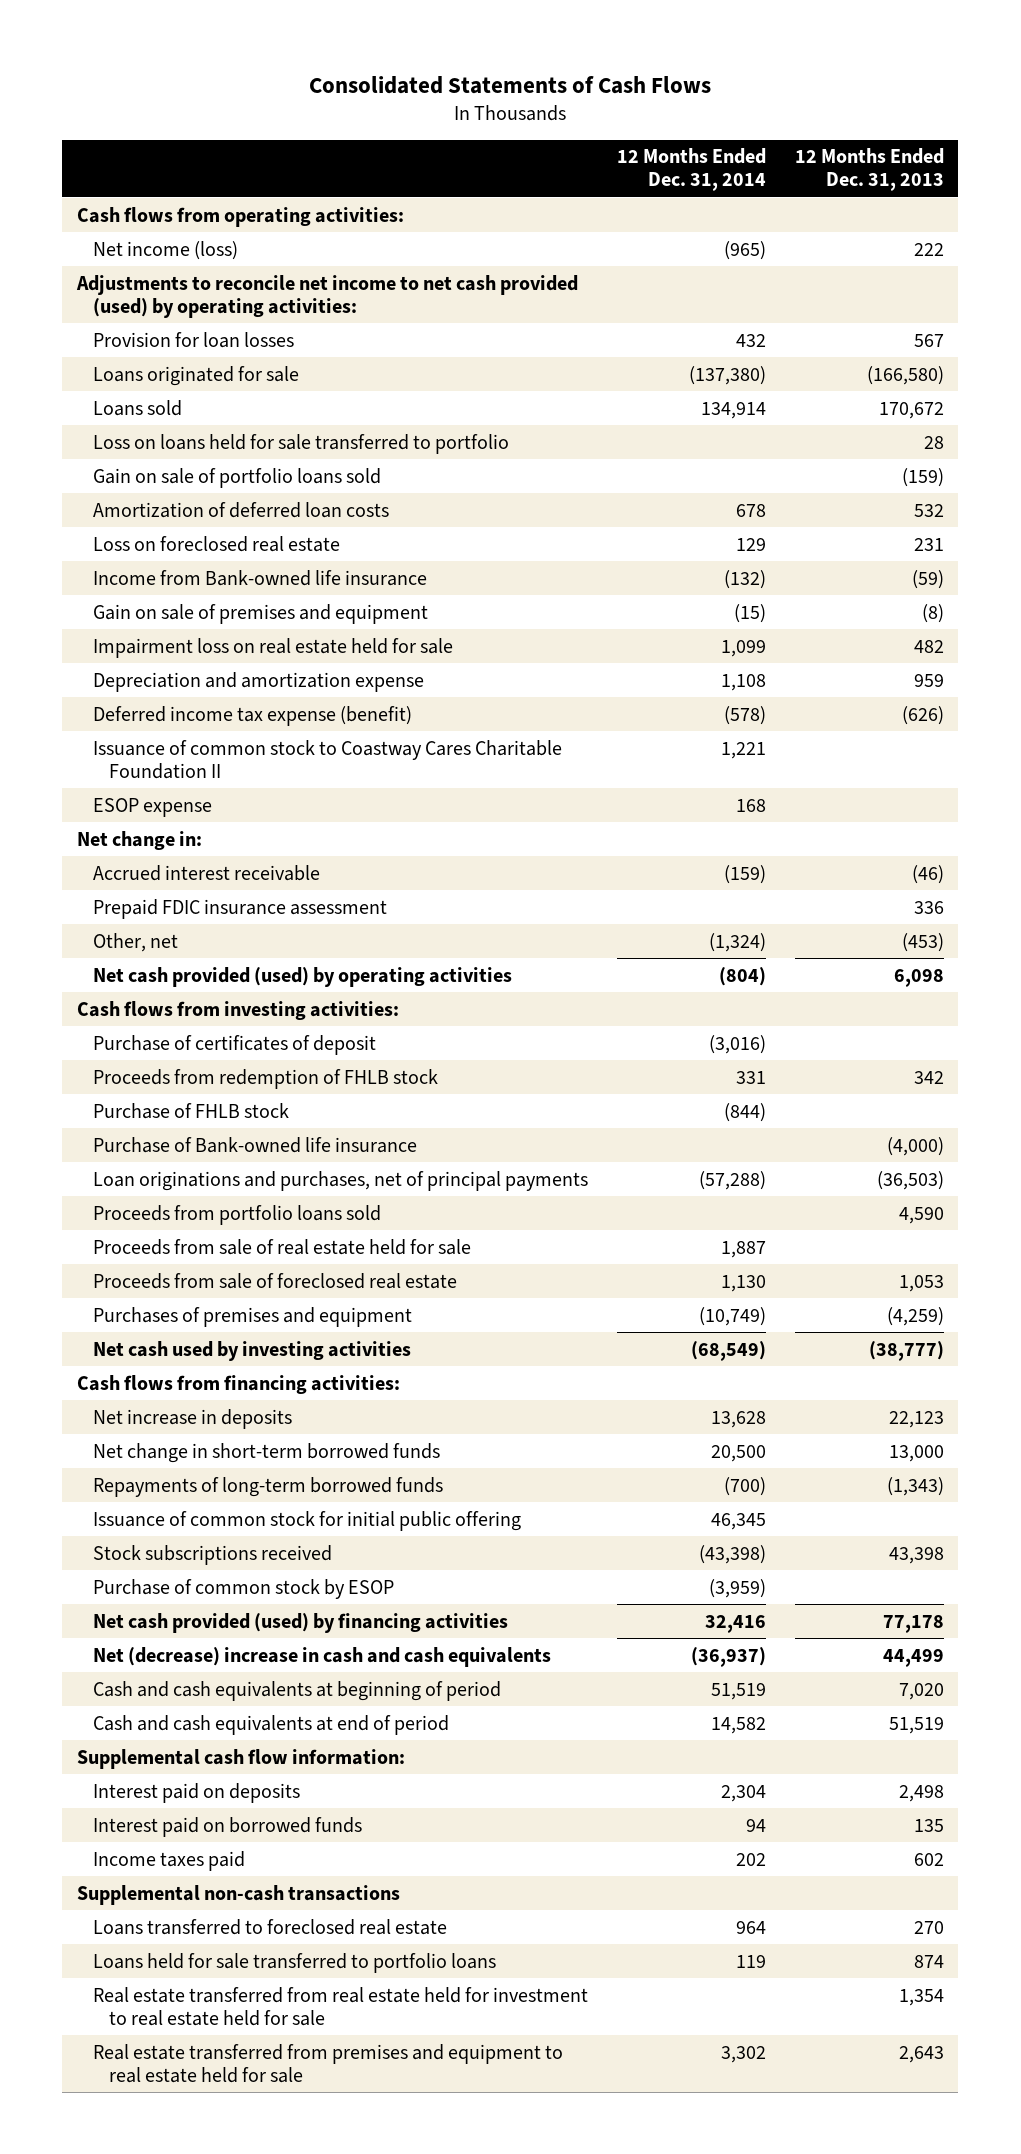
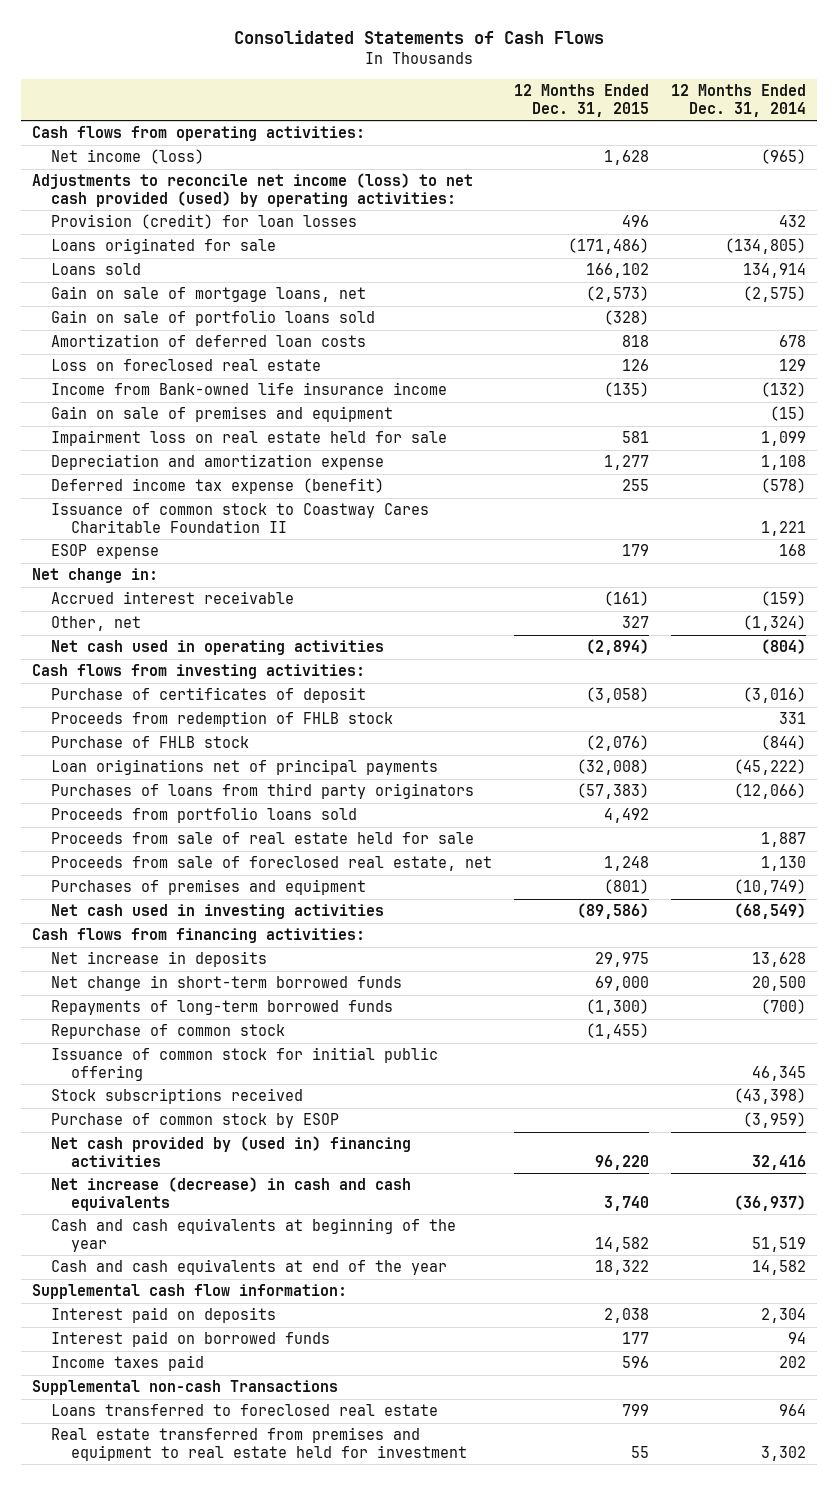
- | 12 Months Ended Dec. 31, 2014 | 12 Months Ended Dec. 31, 2013
+ | 12 Months Ended Dec. 31, 2015 | 12 Months Ended Dec. 31, 2014
- Adjustments to reconcile net income to net cash provided (used) by operating activities:
- Provision for loan losses | 432 | 567
- Loans originated for sale | (137,380) | (166,580)
+ Adjustments to reconcile net income (loss) to net cash provided (used) by operating activities:
+ Provision (credit) for loan losses | 496 | 432
+ Loans originated for sale | (171,486) | (134,805)
- Loss on loans held for sale transferred to portfolio | | 28
+ Gain on sale of mortgage loans, net | (2,573) | (2,575)
- Income from Bank-owned life insurance | (132) | (59)
+ Income from Bank-owned life insurance income | (135) | (132)
- Prepaid FDIC insurance assessment | | 336
- Net cash provided (used) by operating activities | (804) | 6,098
+ Net cash used in operating activities | (2,894) | (804)
- Purchase of Bank-owned life insurance | | (4,000)
- Loan originations and purchases, net of principal payments | (57,288) | (36,503)
+ Loan originations net of principal payments | (32,008) | (45,222)
+ Purchases of loans from third party originators | (57,383) | (12,066)
- Proceeds from sale of foreclosed real estate | 1,130 | 1,053
+ Proceeds from sale of foreclosed real estate, net | 1,248 | 1,130
- Net cash used by investing activities | (68,549) | (38,777)
+ Net cash used in investing activities | (89,586) | (68,549)
+ Repurchase of common stock | (1,455) |
- Net cash provided (used) by financing activities | 32,416 | 77,178
- Net (decrease) increase in cash and cash equivalents | (36,937) | 44,499
- Cash and cash equivalents at beginning of period | 51,519 | 7,020
- Cash and cash equivalents at end of period | 14,582 | 51,519
+ Net cash provided by (used in) financing activities | 96,220 | 32,416
+ Net increase (decrease) in cash and cash equivalents | 3,740 | (36,937)
+ Cash and cash equivalents at beginning of the year | 14,582 | 51,519
+ Cash and cash equivalents at end of the year | 18,322 | 14,582
- Supplemental non-cash transactions
+ Supplemental non-cash Transactions
- Loans held for sale transferred to portfolio loans | 119 | 874
- Real estate transferred from real estate held for investment to real estate held for sale | | 1,354
- Real estate transferred from premises and equipment to real estate held for sale | 3,302 | 2,643
+ Real estate transferred from premises and equipment to real estate held for investment | 55 | 3,302

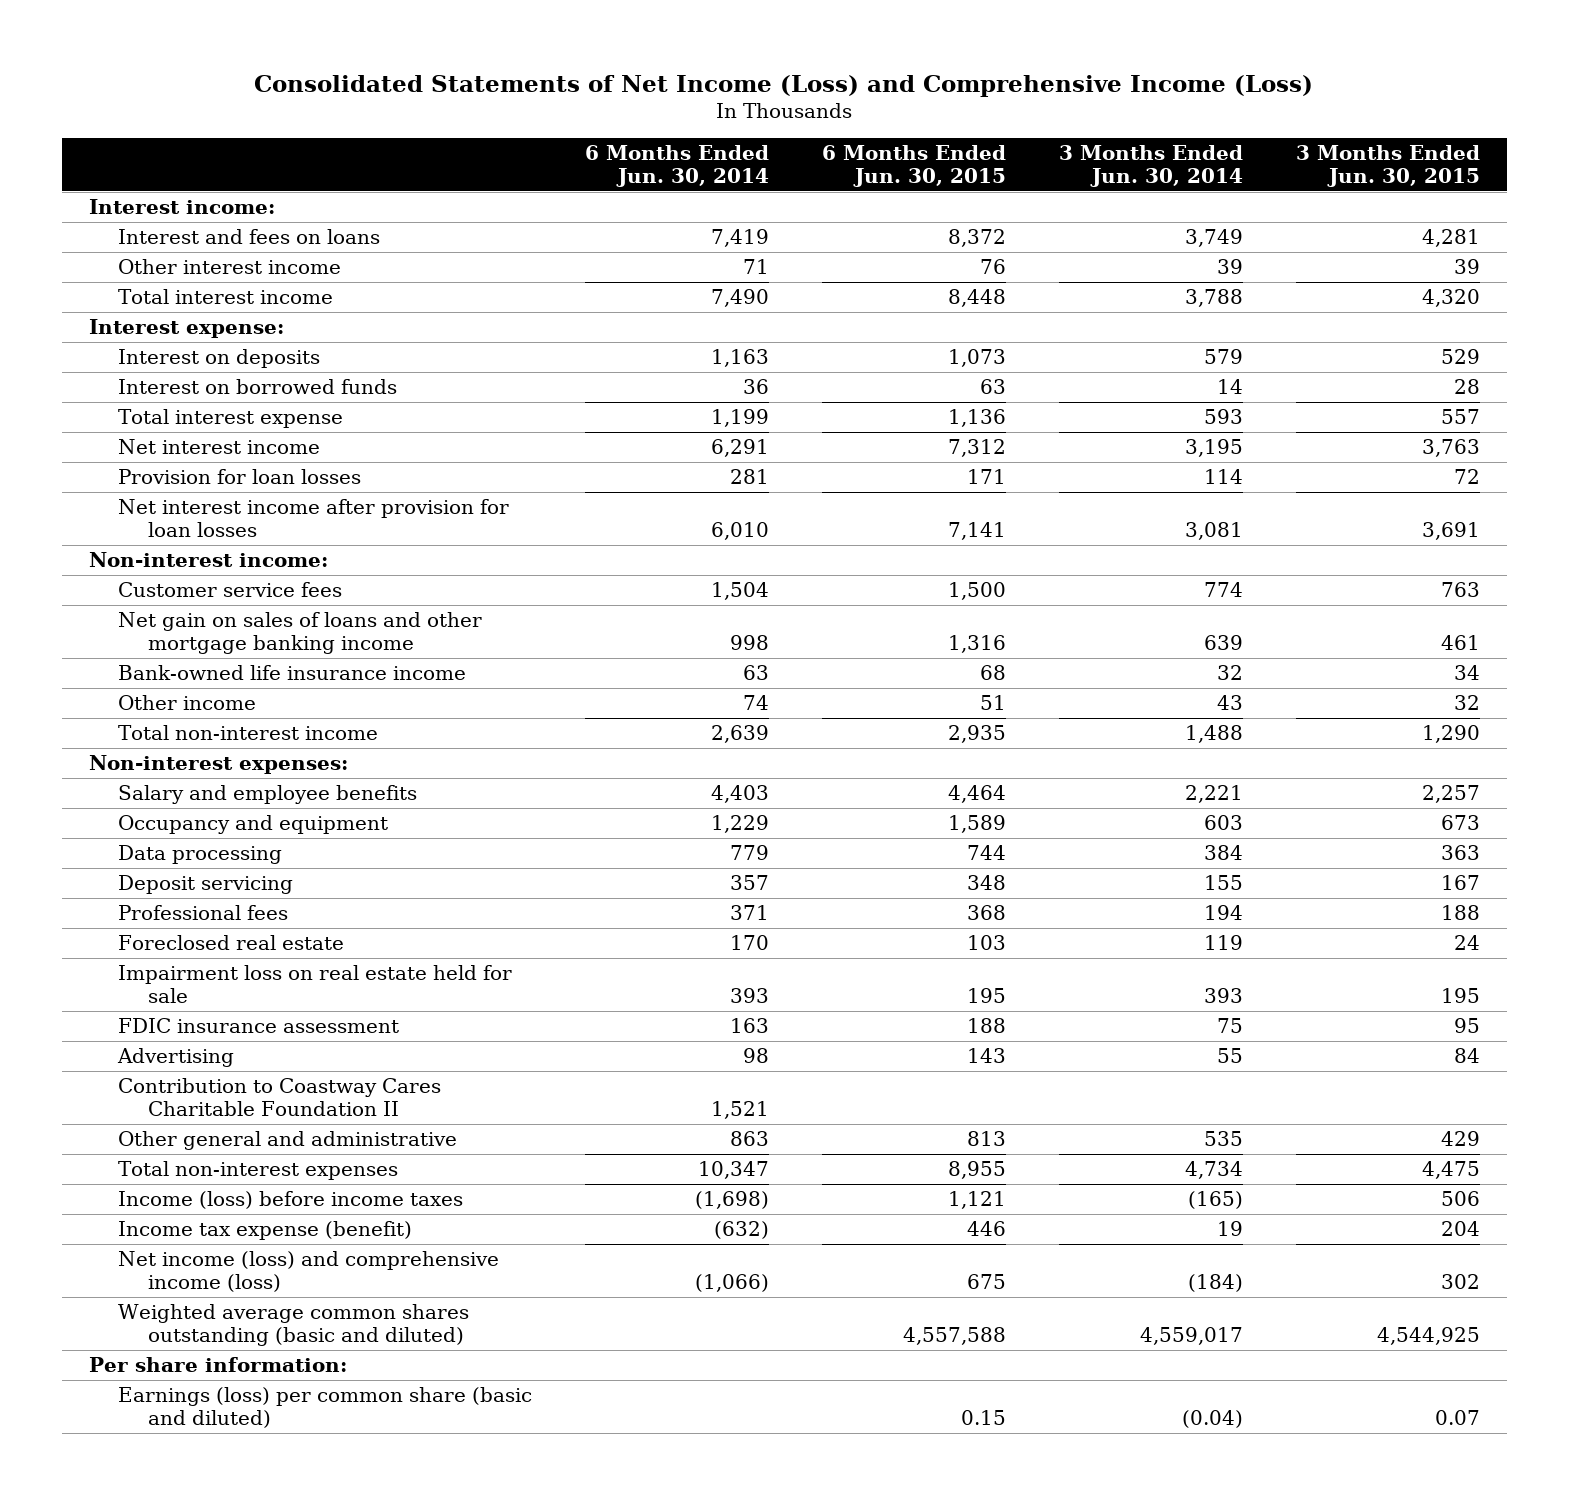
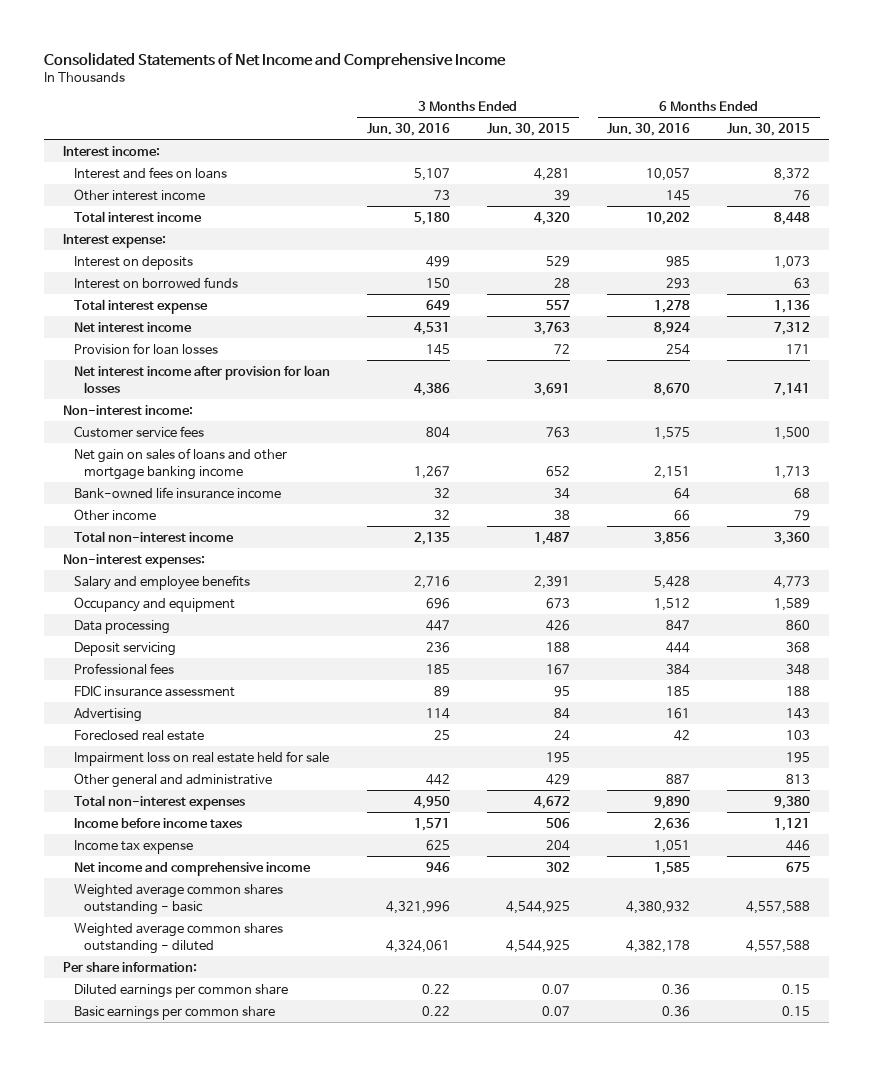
- Consolidated Statements of Net Income (Loss) and Comprehensive Income (Loss)
+ Consolidated Statements of Net Income and Comprehensive Income
- | 6 Months Ended Jun. 30, 2014 | 6 Months Ended Jun. 30, 2015 | 3 Months Ended Jun. 30, 2014 | 3 Months Ended Jun. 30, 2015
+ | 3 Months Ended Jun. 30, 2016 | 3 Months Ended Jun. 30, 2015 | 6 Months Ended Jun. 30, 2016 | 6 Months Ended Jun. 30, 2015
- Net gain on sales of loans and other mortgage banking income | 998 | 1,316 | 639 | 461
+ Net gain on sales of loans and other mortgage banking income | 1,267 | 652 | 2,151 | 1,713
- Other income | 74 | 51 | 43 | 32
- Total non-interest income | 2,639 | 2,935 | 1,488 | 1,290
+ Other income | 32 | 38 | 66 | 79
+ Total non-interest income | 2,135 | 1,487 | 3,856 | 3,360
- Salary and employee benefits | 4,403 | 4,464 | 2,221 | 2,257
+ Salary and employee benefits | 2,716 | 2,391 | 5,428 | 4,773
- Data processing | 779 | 744 | 384 | 363
- Deposit servicing | 357 | 348 | 155 | 167
- Professional fees | 371 | 368 | 194 | 188
+ Data processing | 447 | 426 | 847 | 860
+ Deposit servicing | 236 | 188 | 444 | 368
+ Professional fees | 185 | 167 | 384 | 348
- Contribution to Coastway Cares Charitable Foundation II | 1,521 | | |
moved down: Foreclosed real estate | 25 | 24 | 42 | 103
moved down: Impairment loss on real estate held for sale | | 195 | | 195
- Total non-interest expenses | 10,347 | 8,955 | 4,734 | 4,475
- Income (loss) before income taxes | (1,698) | 1,121 | (165) | 506
- Income tax expense (benefit) | (632) | 446 | 19 | 204
- Net income (loss) and comprehensive income (loss) | (1,066) | 675 | (184) | 302
- Weighted average common shares outstanding (basic and diluted) | | 4,557,588 | 4,559,017 | 4,544,925
+ Total non-interest expenses | 4,950 | 4,672 | 9,890 | 9,380
+ Income before income taxes | 1,571 | 506 | 2,636 | 1,121
+ Income tax expense | 625 | 204 | 1,051 | 446
+ Net income and comprehensive income | 946 | 302 | 1,585 | 675
+ Weighted average common shares outstanding - basic | 4,321,996 | 4,544,925 | 4,380,932 | 4,557,588
+ Weighted average common shares outstanding - diluted | 4,324,061 | 4,544,925 | 4,382,178 | 4,557,588
- Earnings (loss) per common share (basic and diluted) | | 0.15 | (0.04) | 0.07
+ Diluted earnings per common share | 0.22 | 0.07 | 0.36 | 0.15
+ Basic earnings per common share | 0.22 | 0.07 | 0.36 | 0.15

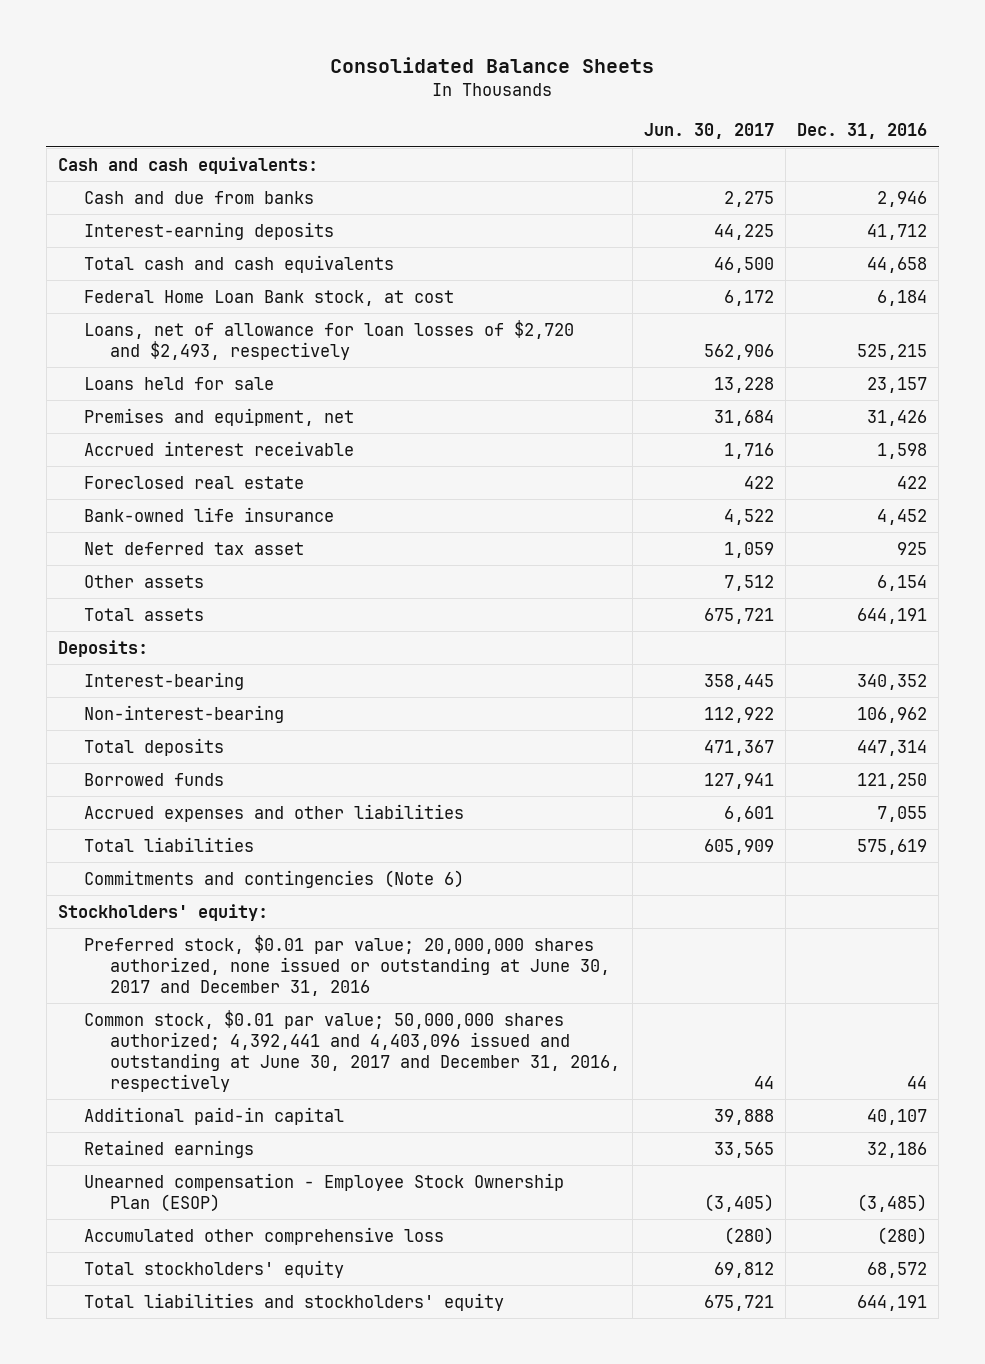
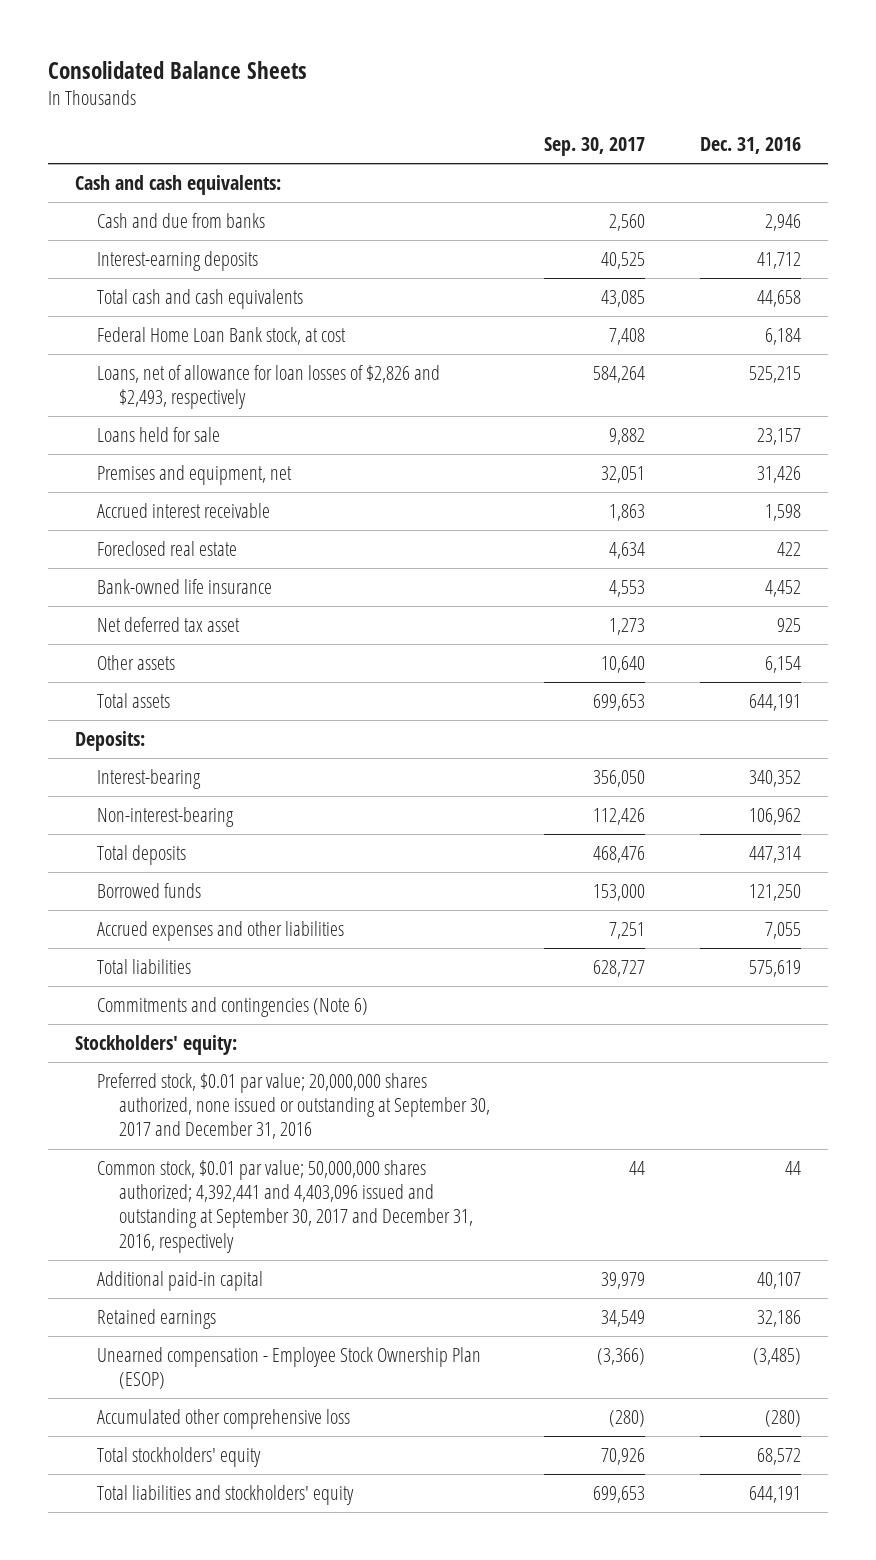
- | Jun. 30, 2017 | Dec. 31, 2016
+ | Sep. 30, 2017 | Dec. 31, 2016
- Loans, net of allowance for loan losses of $2,720 and $2,493, respectively | 562,906 | 525,215
+ Loans, net of allowance for loan losses of $2,826 and $2,493, respectively | 584,264 | 525,215
- Preferred stock, $0.01 par value; 20,000,000 shares authorized, none issued or outstanding at June 30, 2017 and December 31, 2016
- Common stock, $0.01 par value; 50,000,000 shares authorized; 4,392,441 and 4,403,096 issued and outstanding at June 30, 2017 and December 31, 2016, respectively | 44 | 44
+ Preferred stock, $0.01 par value; 20,000,000 shares authorized, none issued or outstanding at September 30, 2017 and December 31, 2016
+ Common stock, $0.01 par value; 50,000,000 shares authorized; 4,392,441 and 4,403,096 issued and outstanding at September 30, 2017 and December 31, 2016, respectively | 44 | 44

